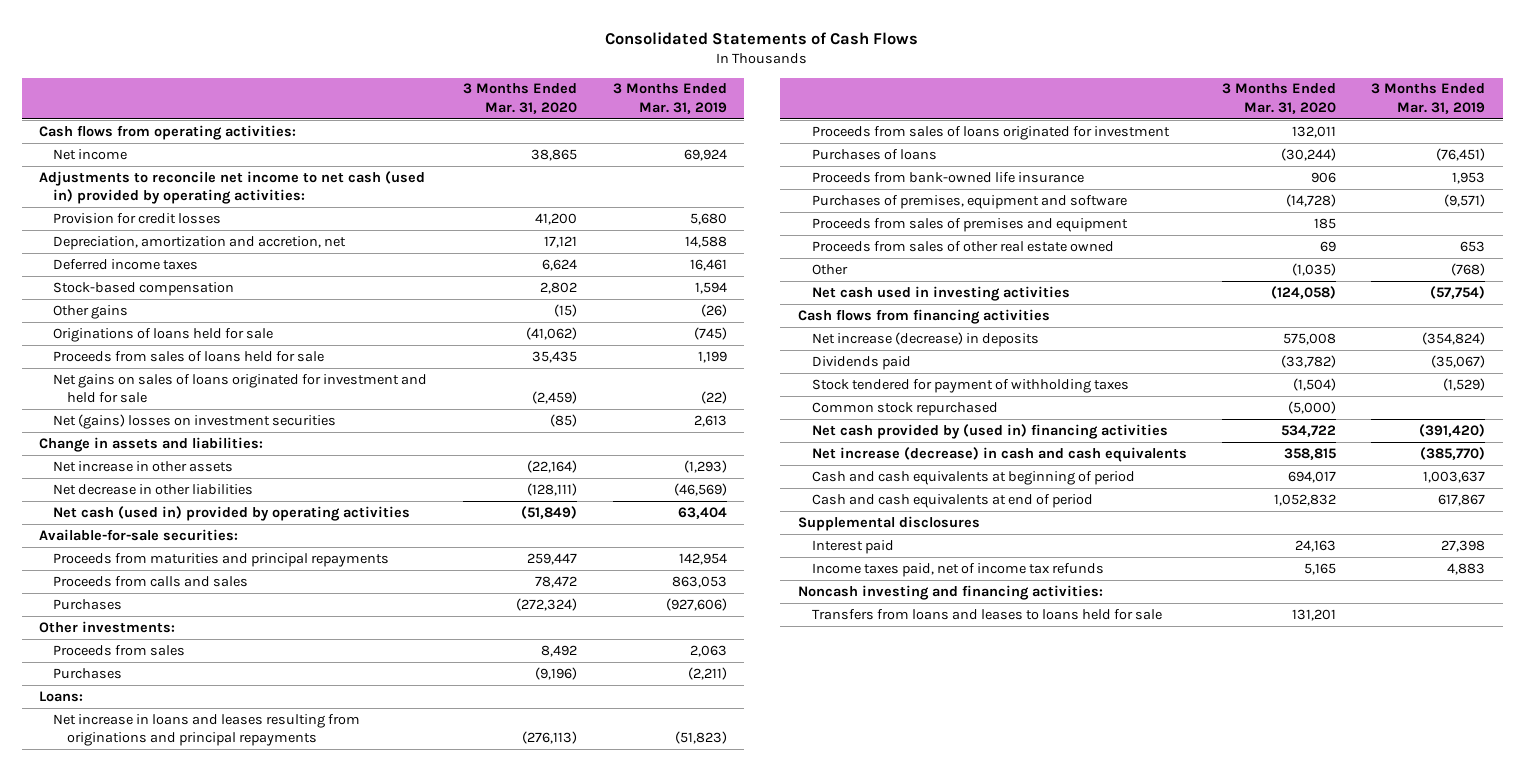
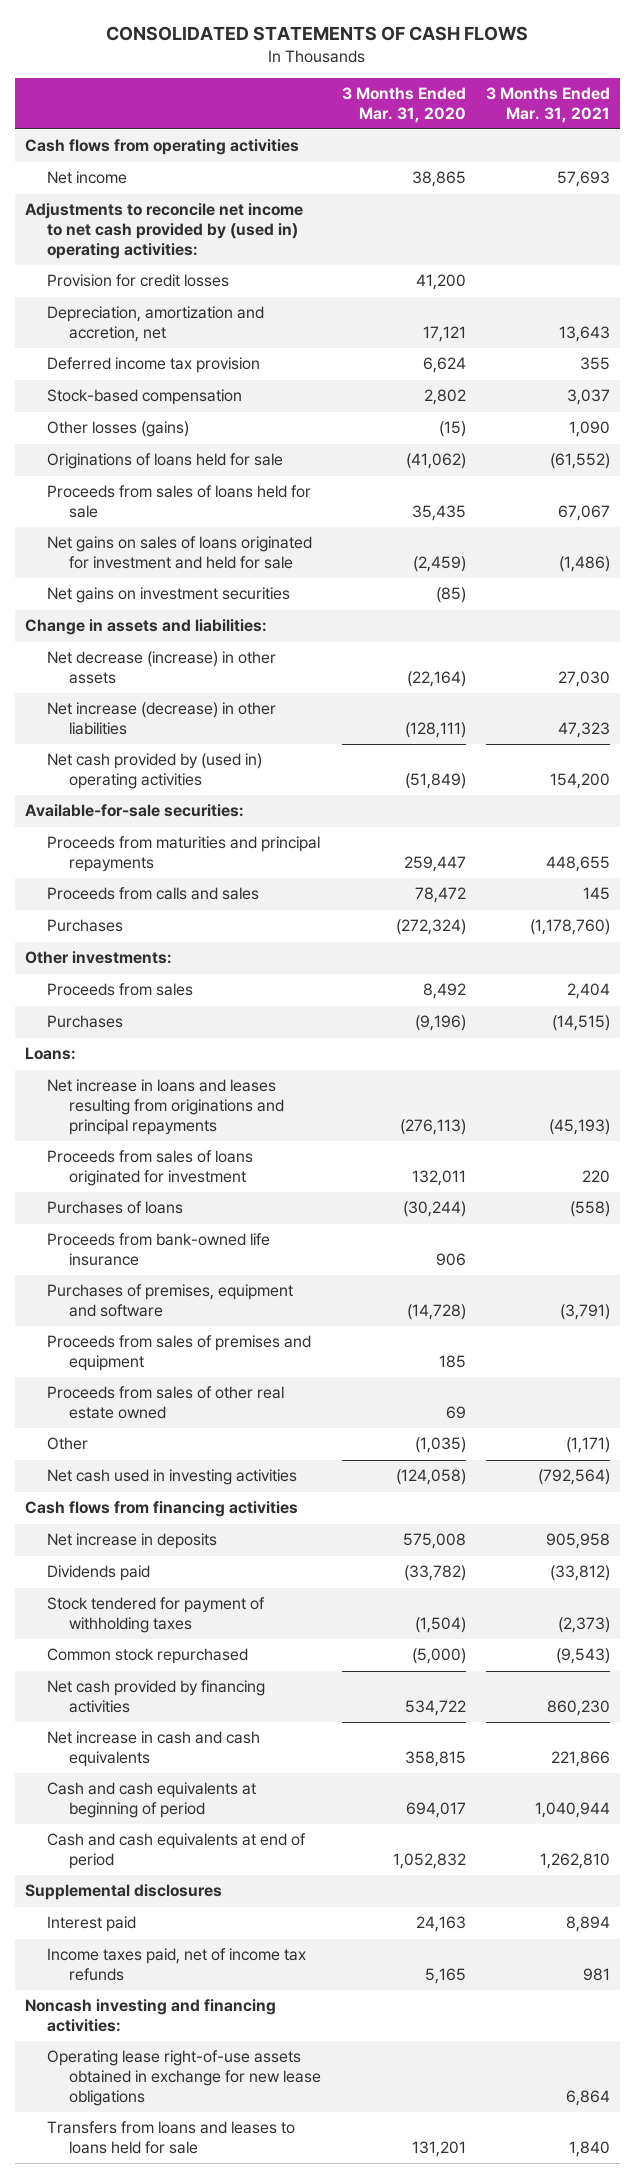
- Consolidated Statements of Cash Flows
+ CONSOLIDATED STATEMENTS OF CASH FLOWS
- | 3 Months Ended Mar. 31, 2020 | 3 Months Ended Mar. 31, 2019
+ | 3 Months Ended Mar. 31, 2020 | 3 Months Ended Mar. 31, 2021
- Cash flows from operating activities:
+ Cash flows from operating activities
- Adjustments to reconcile net income to net cash (used in) provided by operating activities:
+ Adjustments to reconcile net income to net cash provided by (used in) operating activities:
- Deferred income taxes | 6,624 | 16,461
+ Deferred income tax provision | 6,624 | 355
- Other gains | (15) | (26)
+ Other losses (gains) | (15) | 1,090
- Net (gains) losses on investment securities | (85) | 2,613
+ Net gains on investment securities | (85) |
- Net increase in other assets | (22,164) | (1,293)
- Net decrease in other liabilities | (128,111) | (46,569)
- Net cash (used in) provided by operating activities | (51,849) | 63,404
+ Net decrease (increase) in other assets | (22,164) | 27,030
+ Net increase (decrease) in other liabilities | (128,111) | 47,323
+ Net cash provided by (used in) operating activities | (51,849) | 154,200
- Net increase (decrease) in deposits | 575,008 | (354,824)
+ Net increase in deposits | 575,008 | 905,958
- Net cash provided by (used in) financing activities | 534,722 | (391,420)
- Net increase (decrease) in cash and cash equivalents | 358,815 | (385,770)
+ Net cash provided by financing activities | 534,722 | 860,230
+ Net increase in cash and cash equivalents | 358,815 | 221,866
+ Operating lease right-of-use assets obtained in exchange for new lease obligations | | 6,864

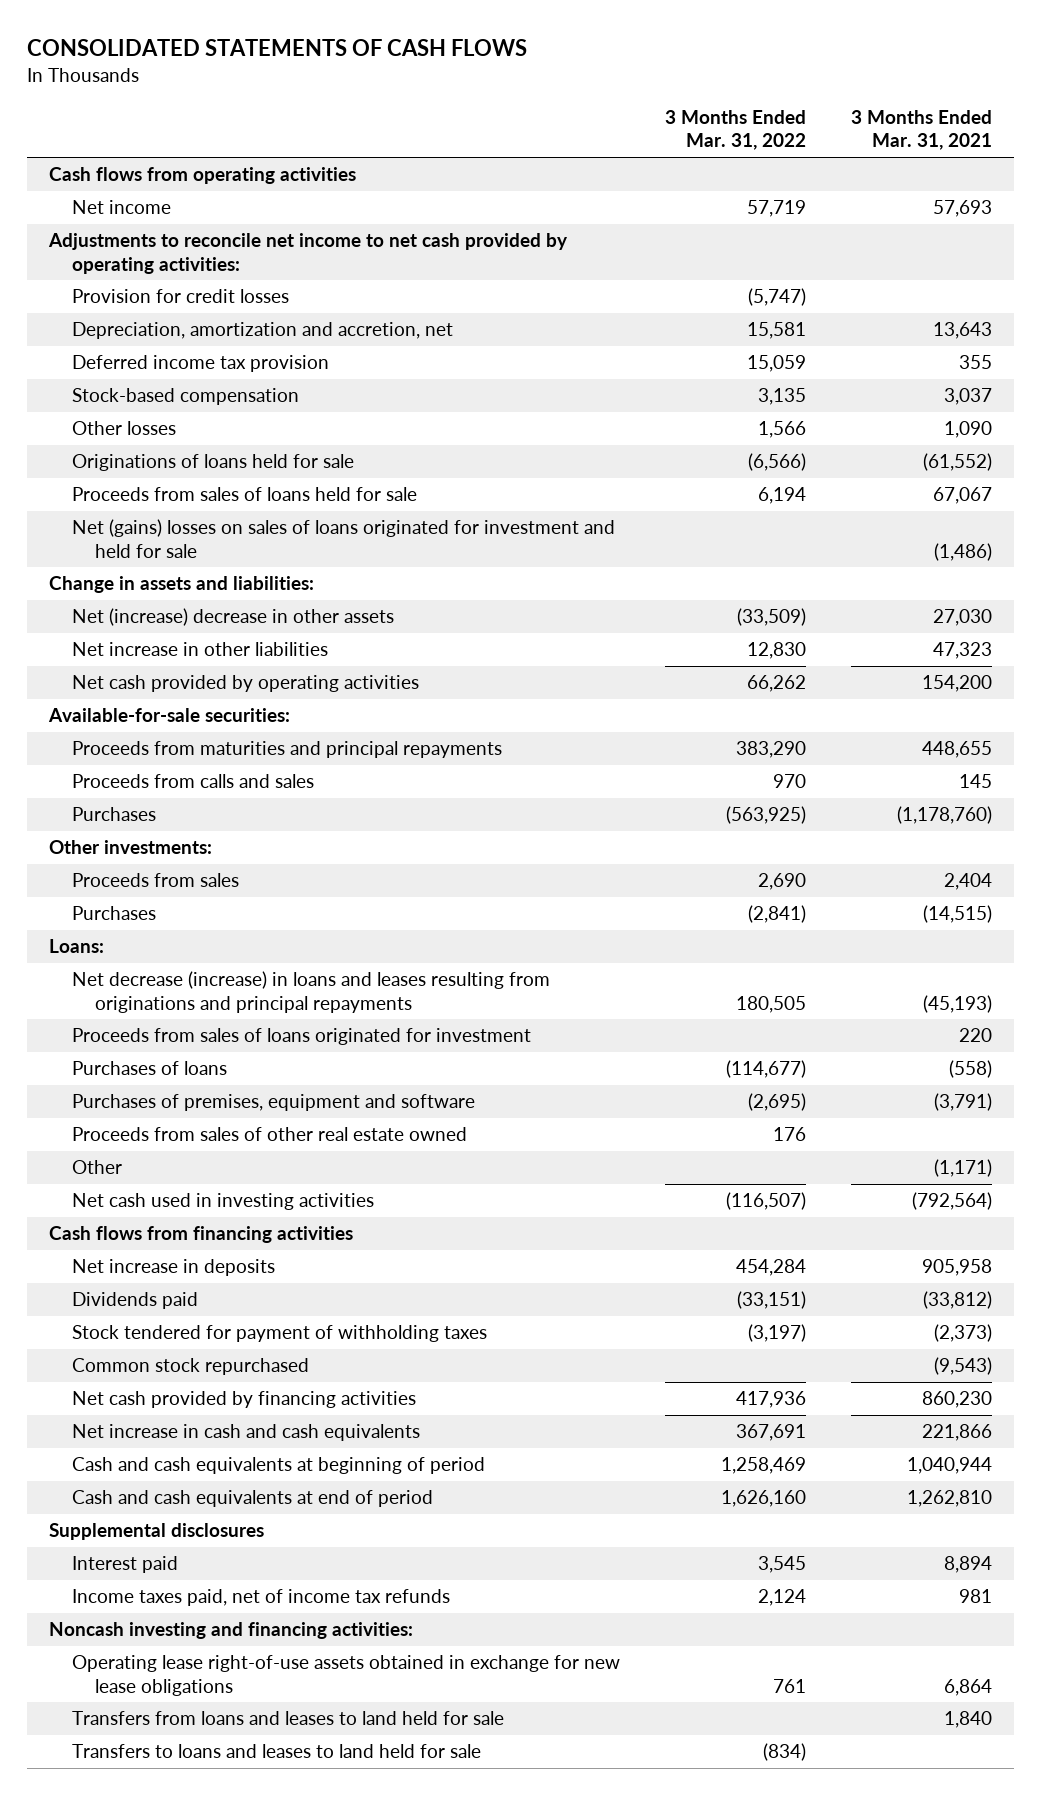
- | 3 Months Ended Mar. 31, 2020 | 3 Months Ended Mar. 31, 2021
+ | 3 Months Ended Mar. 31, 2022 | 3 Months Ended Mar. 31, 2021
- Adjustments to reconcile net income to net cash provided by (used in) operating activities:
+ Adjustments to reconcile net income to net cash provided by operating activities:
- Other losses (gains) | (15) | 1,090
+ Other losses | 1,566 | 1,090
- Net gains on sales of loans originated for investment and held for sale | (2,459) | (1,486)
- Net gains on investment securities | (85) |
+ Net (gains) losses on sales of loans originated for investment and held for sale | | (1,486)
- Net decrease (increase) in other assets | (22,164) | 27,030
- Net increase (decrease) in other liabilities | (128,111) | 47,323
- Net cash provided by (used in) operating activities | (51,849) | 154,200
+ Net (increase) decrease in other assets | (33,509) | 27,030
+ Net increase in other liabilities | 12,830 | 47,323
+ Net cash provided by operating activities | 66,262 | 154,200
- Net increase in loans and leases resulting from originations and principal repayments | (276,113) | (45,193)
+ Net decrease (increase) in loans and leases resulting from originations and principal repayments | 180,505 | (45,193)
- Proceeds from bank-owned life insurance | 906 |
- Proceeds from sales of premises and equipment | 185 |
- Transfers from loans and leases to loans held for sale | 131,201 | 1,840
+ Transfers from loans and leases to land held for sale | | 1,840
+ Transfers to loans and leases to land held for sale | (834) |

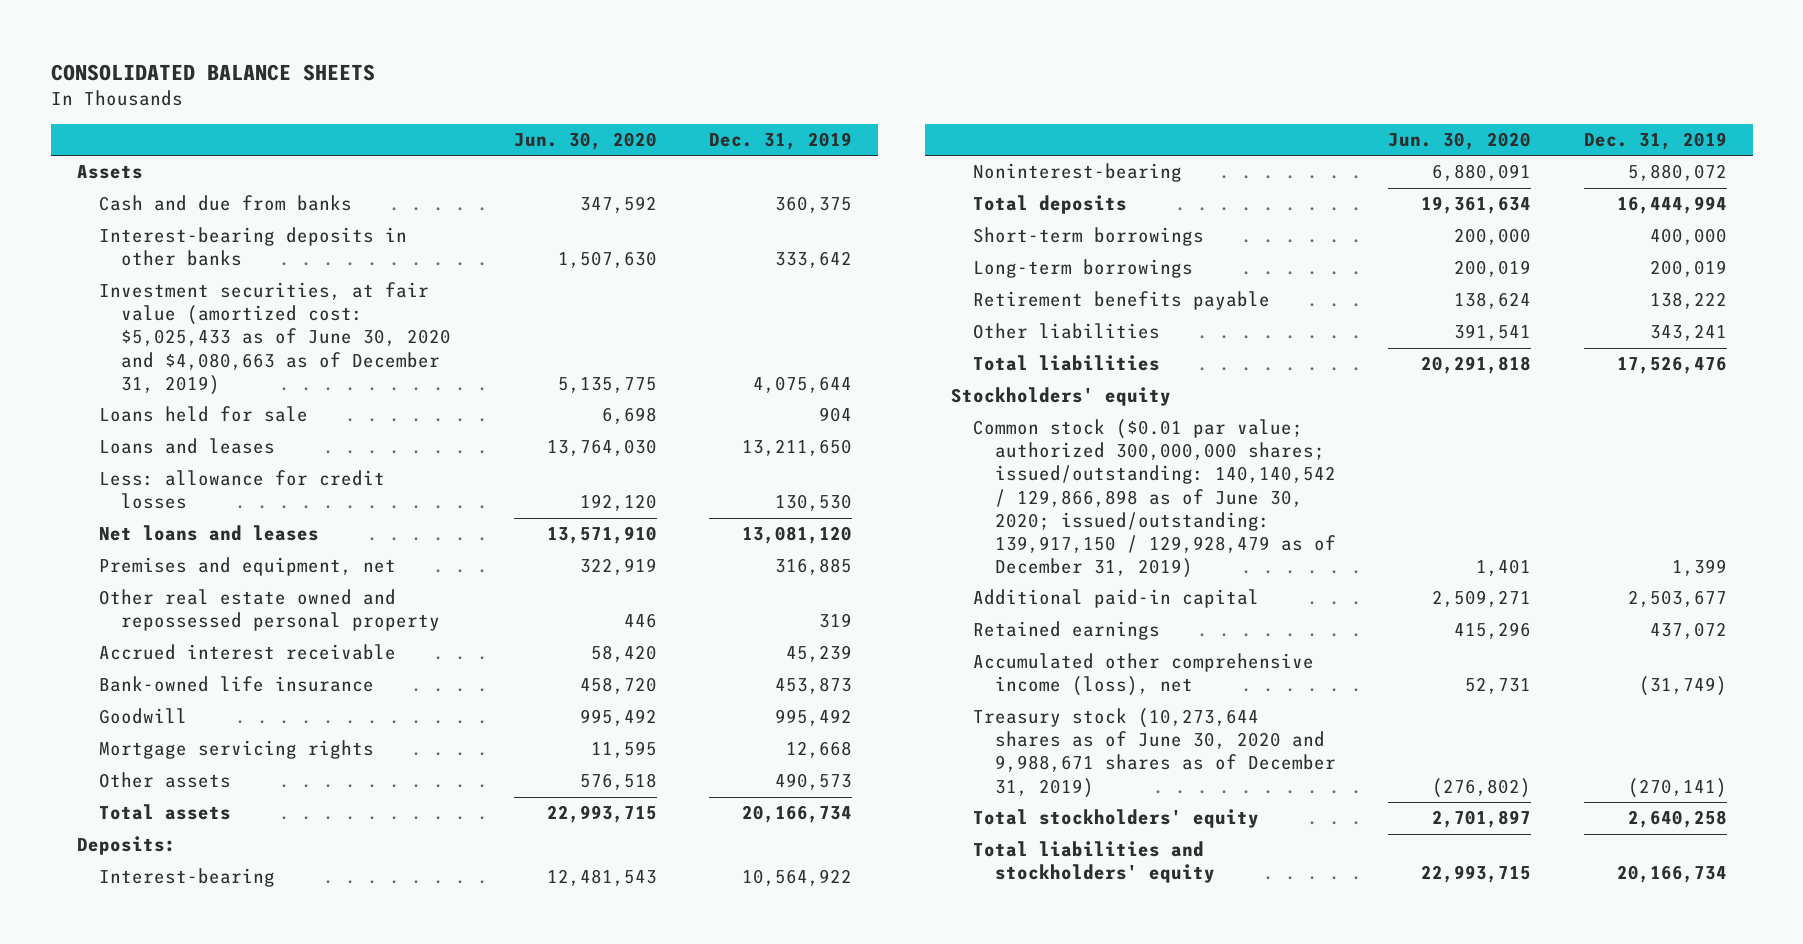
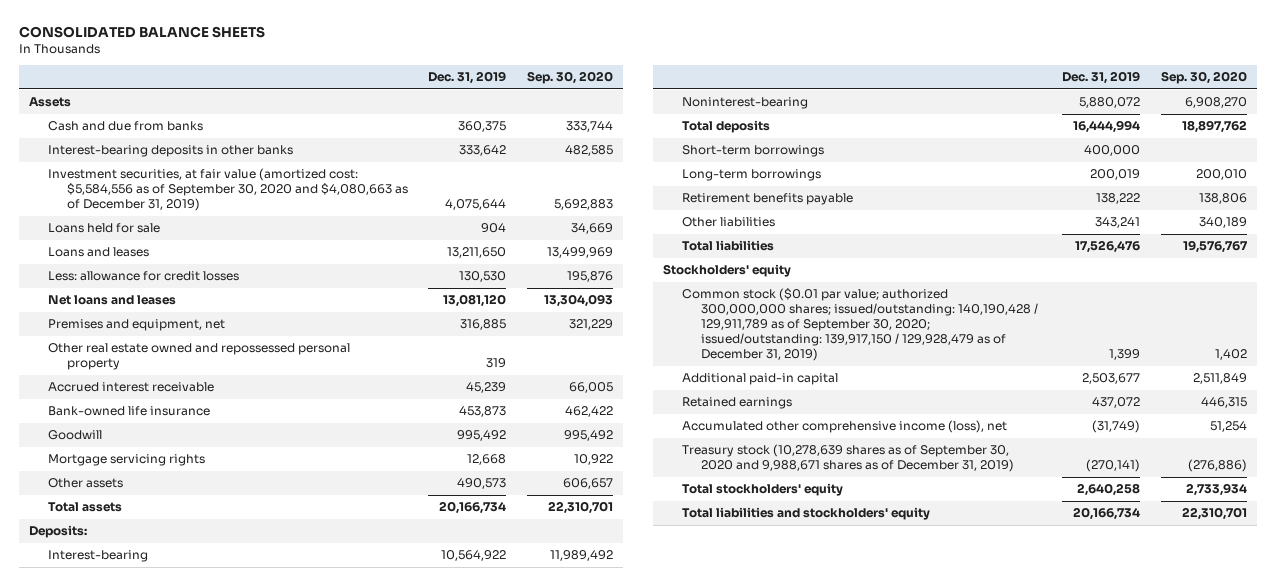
- | Jun. 30, 2020 | Dec. 31, 2019
+ | Dec. 31, 2019 | Sep. 30, 2020
- Investment securities, at fair value (amortized cost: $5,025,433 as of June 30, 2020 and $4,080,663 as of December 31, 2019) | 5,135,775 | 4,075,644
+ Investment securities, at fair value (amortized cost: $5,584,556 as of September 30, 2020 and $4,080,663 as of December 31, 2019) | 4,075,644 | 5,692,883
- Common stock ($0.01 par value; authorized 300,000,000 shares; issued/outstanding: 140,140,542 / 129,866,898 as of June 30, 2020; issued/outstanding: 139,917,150 / 129,928,479 as of December 31, 2019) | 1,401 | 1,399
+ Common stock ($0.01 par value; authorized 300,000,000 shares; issued/outstanding: 140,190,428 / 129,911,789 as of September 30, 2020; issued/outstanding: 139,917,150 / 129,928,479 as of December 31, 2019) | 1,399 | 1,402
- Treasury stock (10,273,644 shares as of June 30, 2020 and 9,988,671 shares as of December 31, 2019) | (276,802) | (270,141)
+ Treasury stock (10,278,639 shares as of September 30, 2020 and 9,988,671 shares as of December 31, 2019) | (270,141) | (276,886)

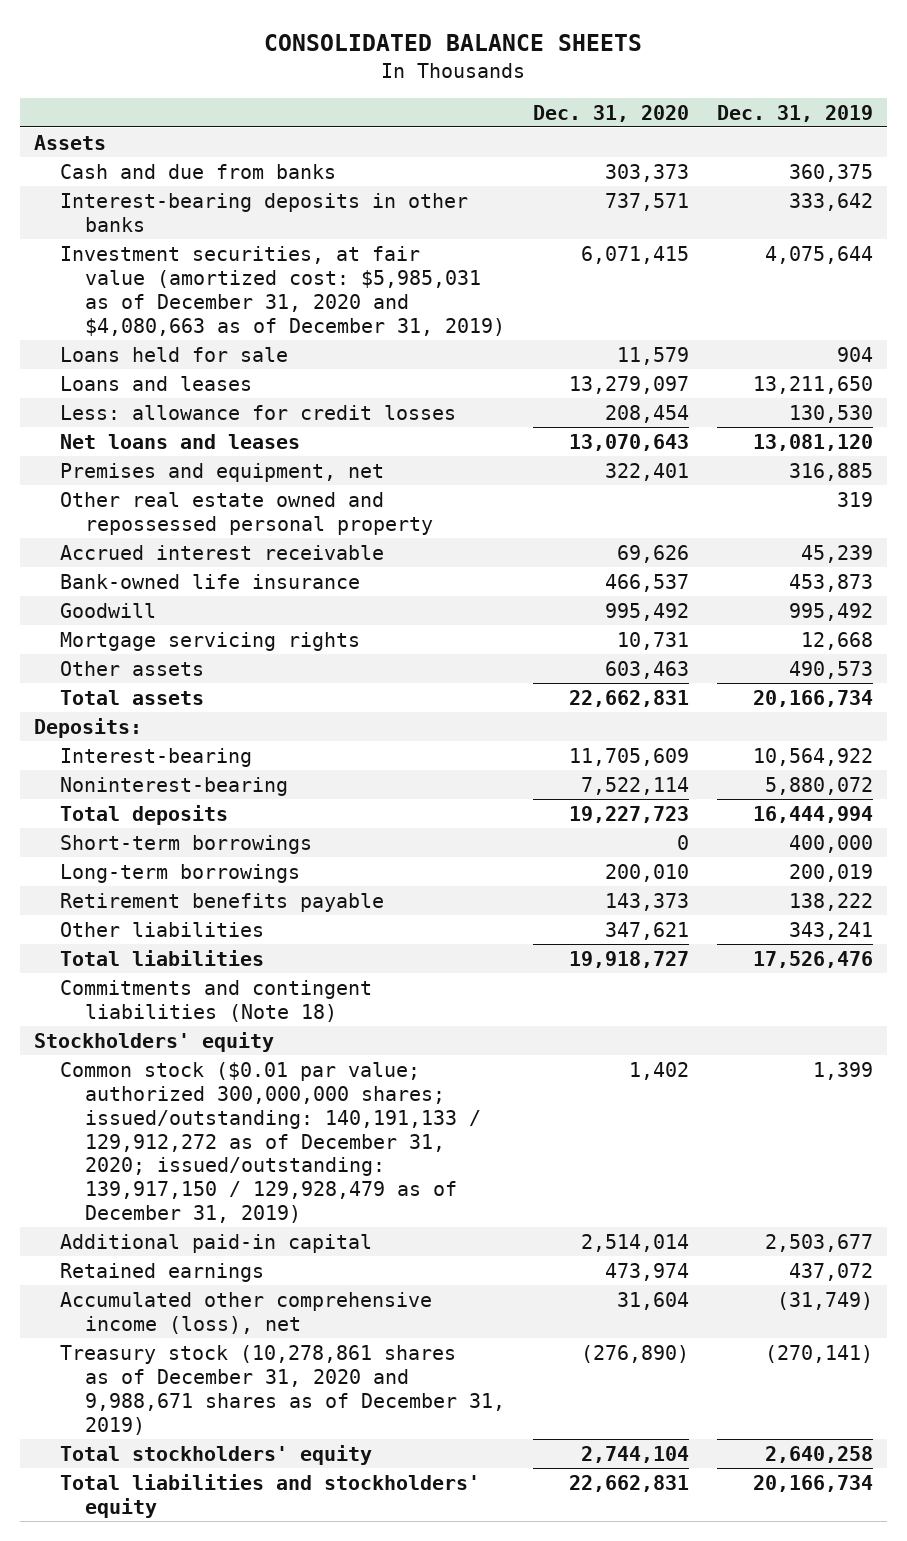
- | Dec. 31, 2019 | Sep. 30, 2020
+ | Dec. 31, 2020 | Dec. 31, 2019
- Investment securities, at fair value (amortized cost: $5,584,556 as of September 30, 2020 and $4,080,663 as of December 31, 2019) | 4,075,644 | 5,692,883
+ Investment securities, at fair value (amortized cost: $5,985,031 as of December 31, 2020 and $4,080,663 as of December 31, 2019) | 6,071,415 | 4,075,644
+ Commitments and contingent liabilities (Note 18)
- Common stock ($0.01 par value; authorized 300,000,000 shares; issued/outstanding: 140,190,428 / 129,911,789 as of September 30, 2020; issued/outstanding: 139,917,150 / 129,928,479 as of December 31, 2019) | 1,399 | 1,402
+ Common stock ($0.01 par value; authorized 300,000,000 shares; issued/outstanding: 140,191,133 / 129,912,272 as of December 31, 2020; issued/outstanding: 139,917,150 / 129,928,479 as of December 31, 2019) | 1,402 | 1,399
- Treasury stock (10,278,639 shares as of September 30, 2020 and 9,988,671 shares as of December 31, 2019) | (270,141) | (276,886)
+ Treasury stock (10,278,861 shares as of December 31, 2020 and 9,988,671 shares as of December 31, 2019) | (276,890) | (270,141)

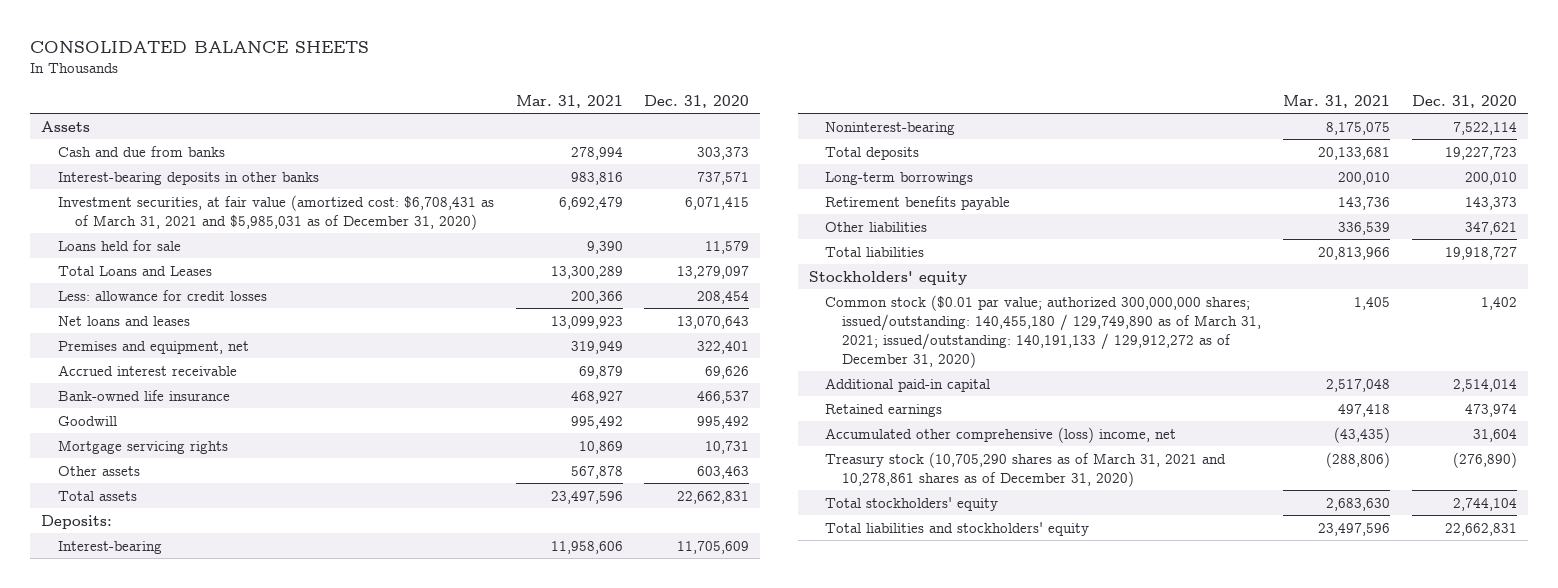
- | Dec. 31, 2020 | Dec. 31, 2019
+ | Mar. 31, 2021 | Dec. 31, 2020
- Investment securities, at fair value (amortized cost: $5,985,031 as of December 31, 2020 and $4,080,663 as of December 31, 2019) | 6,071,415 | 4,075,644
+ Investment securities, at fair value (amortized cost: $6,708,431 as of March 31, 2021 and $5,985,031 as of December 31, 2020) | 6,692,479 | 6,071,415
- Loans and leases | 13,279,097 | 13,211,650
+ Total Loans and Leases | 13,300,289 | 13,279,097
- Other real estate owned and repossessed personal property | | 319
- Short-term borrowings | 0 | 400,000
- Commitments and contingent liabilities (Note 18)
- Common stock ($0.01 par value; authorized 300,000,000 shares; issued/outstanding: 140,191,133 / 129,912,272 as of December 31, 2020; issued/outstanding: 139,917,150 / 129,928,479 as of December 31, 2019) | 1,402 | 1,399
+ Common stock ($0.01 par value; authorized 300,000,000 shares; issued/outstanding: 140,455,180 / 129,749,890 as of March 31, 2021; issued/outstanding: 140,191,133 / 129,912,272 as of December 31, 2020) | 1,405 | 1,402
- Accumulated other comprehensive income (loss), net | 31,604 | (31,749)
- Treasury stock (10,278,861 shares as of December 31, 2020 and 9,988,671 shares as of December 31, 2019) | (276,890) | (270,141)
+ Accumulated other comprehensive (loss) income, net | (43,435) | 31,604
+ Treasury stock (10,705,290 shares as of March 31, 2021 and 10,278,861 shares as of December 31, 2020) | (288,806) | (276,890)

